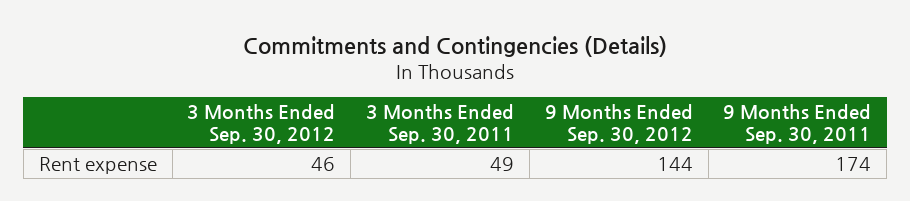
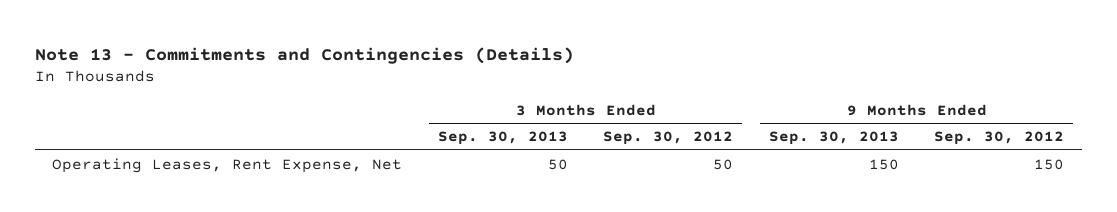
- Commitments and Contingencies (Details)
+ Note 13 - Commitments and Contingencies (Details)
- | 3 Months Ended Sep. 30, 2012 | 3 Months Ended Sep. 30, 2011 | 9 Months Ended Sep. 30, 2012 | 9 Months Ended Sep. 30, 2011
+ | 3 Months Ended Sep. 30, 2013 | 3 Months Ended Sep. 30, 2012 | 9 Months Ended Sep. 30, 2013 | 9 Months Ended Sep. 30, 2012
- Rent expense | 46 | 49 | 144 | 174
+ Operating Leases, Rent Expense, Net | 50 | 50 | 150 | 150

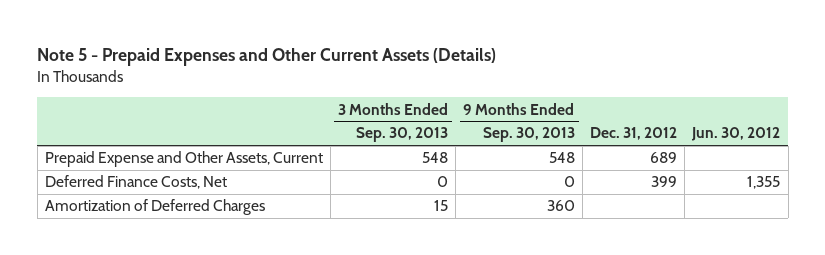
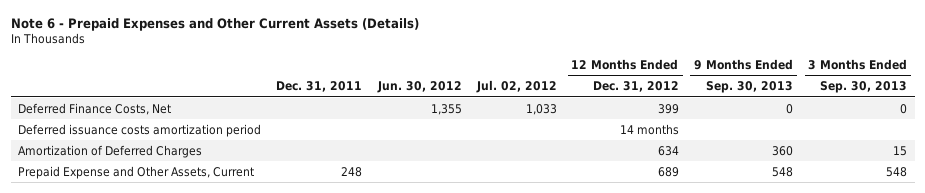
- Note 5 - Prepaid Expenses and Other Current Assets (Details)
+ Note 6 - Prepaid Expenses and Other Current Assets (Details)
- | 3 Months Ended Sep. 30, 2013 | 9 Months Ended Sep. 30, 2013 | Dec. 31, 2012 | Jun. 30, 2012
+ | Dec. 31, 2011 | Jun. 30, 2012 | Jul. 02, 2012 | 12 Months Ended Dec. 31, 2012 | 9 Months Ended Sep. 30, 2013 | 3 Months Ended Sep. 30, 2013
+ Deferred issuance costs amortization period | | | | 14 months | |
moved down: Prepaid Expense and Other Assets, Current | 248 | | | 689 | 548 | 548

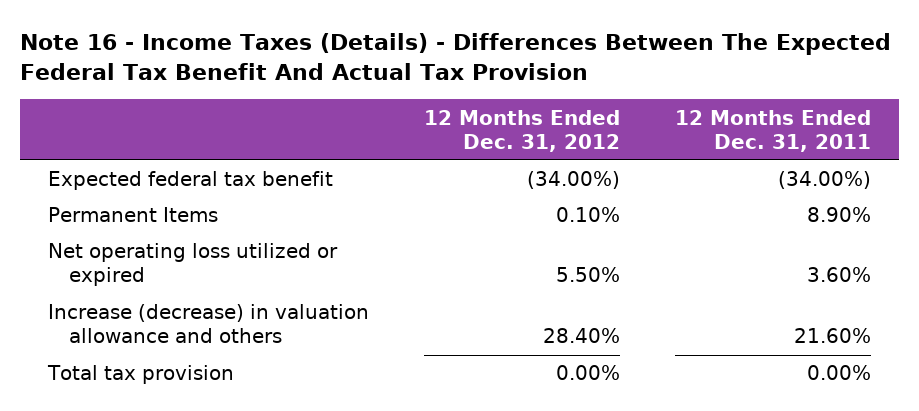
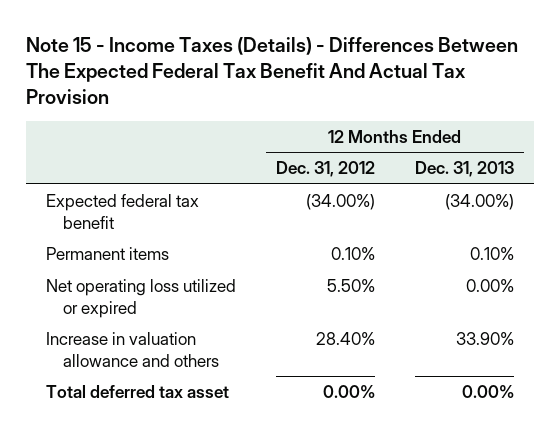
- Note 16 - Income Taxes (Details) - Differences Between The Expected Federal Tax Benefit And Actual Tax Provision
+ Note 15 - Income Taxes (Details) - Differences Between The Expected Federal Tax Benefit And Actual Tax Provision
- | 12 Months Ended Dec. 31, 2012 | 12 Months Ended Dec. 31, 2011
+ | 12 Months Ended Dec. 31, 2012 | 12 Months Ended Dec. 31, 2013
- Permanent Items | 0.10% | 8.90%
+ Permanent items | 0.10% | 0.10%
- Increase (decrease) in valuation allowance and others | 28.40% | 21.60%
- Total tax provision | 0.00% | 0.00%
+ Increase in valuation allowance and others | 28.40% | 33.90%
+ Total deferred tax asset | 0.00% | 0.00%

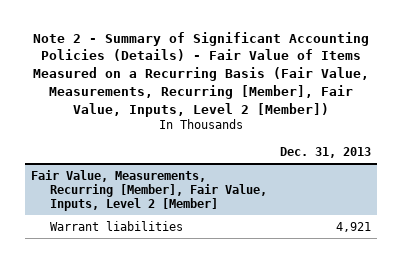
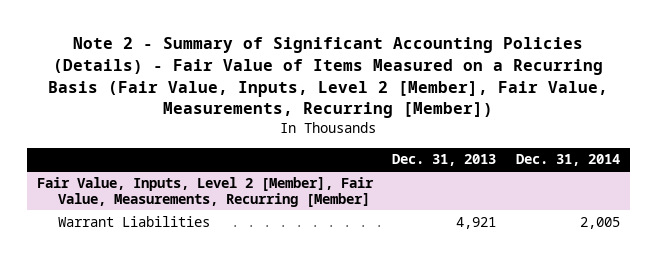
- Note 2 - Summary of Significant Accounting Policies (Details) - Fair Value of Items Measured on a Recurring Basis (Fair Value, Measurements, Recurring [Member], Fair Value, Inputs, Level 2 [Member])
+ Note 2 - Summary of Significant Accounting Policies (Details) - Fair Value of Items Measured on a Recurring Basis (Fair Value, Inputs, Level 2 [Member], Fair Value, Measurements, Recurring [Member])
- | Dec. 31, 2013
+ | Dec. 31, 2013 | Dec. 31, 2014
- Fair Value, Measurements, Recurring [Member], Fair Value, Inputs, Level 2 [Member]
- Warrant liabilities | 4,921
+ Fair Value, Inputs, Level 2 [Member], Fair Value, Measurements, Recurring [Member]
+ Warrant Liabilities | 4,921 | 2,005

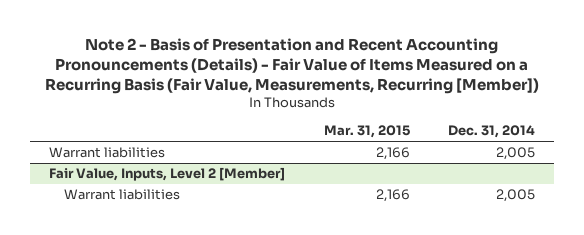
- Note 2 - Summary of Significant Accounting Policies (Details) - Fair Value of Items Measured on a Recurring Basis (Fair Value, Inputs, Level 2 [Member], Fair Value, Measurements, Recurring [Member])
+ Note 2 - Basis of Presentation and Recent Accounting Pronouncements (Details) - Fair Value of Items Measured on a Recurring Basis (Fair Value, Measurements, Recurring [Member])
- | Dec. 31, 2013 | Dec. 31, 2014
+ | Mar. 31, 2015 | Dec. 31, 2014
- Fair Value, Inputs, Level 2 [Member], Fair Value, Measurements, Recurring [Member]
- Warrant Liabilities | 4,921 | 2,005
+ Warrant liabilities | 2,166 | 2,005
+ Fair Value, Inputs, Level 2 [Member]
+ Warrant liabilities | 2,166 | 2,005

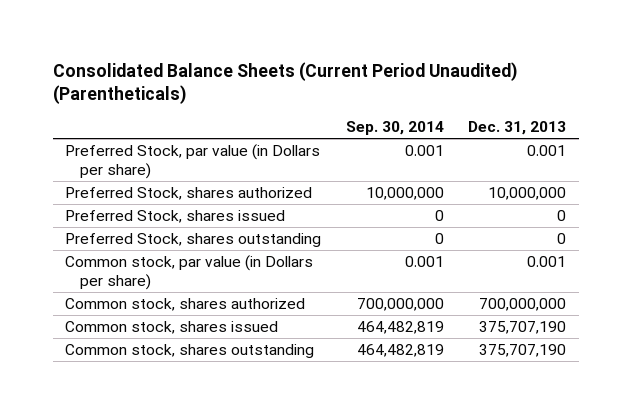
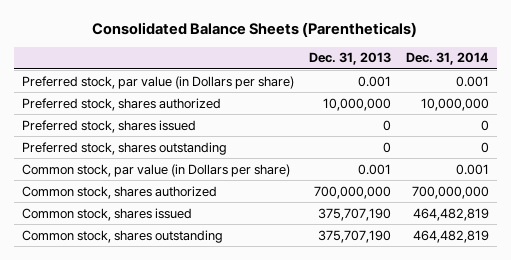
- Consolidated Balance Sheets (Current Period Unaudited) (Parentheticals)
+ Consolidated Balance Sheets (Parentheticals)
- | Sep. 30, 2014 | Dec. 31, 2013
+ | Dec. 31, 2013 | Dec. 31, 2014
- Preferred Stock, par value (in Dollars per share) | 0.001 | 0.001
- Preferred Stock, shares authorized | 10,000,000 | 10,000,000
- Preferred Stock, shares issued | 0 | 0
- Preferred Stock, shares outstanding | 0 | 0
+ Preferred stock, par value (in Dollars per share) | 0.001 | 0.001
+ Preferred stock, shares authorized | 10,000,000 | 10,000,000
+ Preferred stock, shares issued | 0 | 0
+ Preferred stock, shares outstanding | 0 | 0

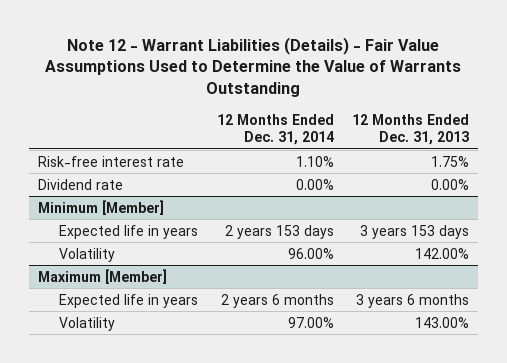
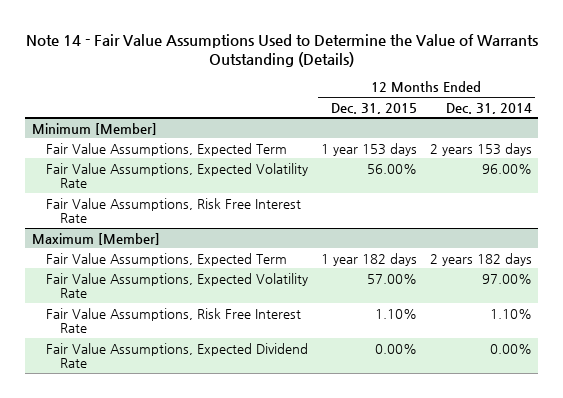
- Note 12 - Warrant Liabilities (Details) - Fair Value Assumptions Used to Determine the Value of Warrants Outstanding
+ Note 14 - Fair Value Assumptions Used to Determine the Value of Warrants Outstanding (Details)
- | 12 Months Ended Dec. 31, 2014 | 12 Months Ended Dec. 31, 2013
+ | 12 Months Ended Dec. 31, 2015 | 12 Months Ended Dec. 31, 2014
- Risk-free interest rate | 1.10% | 1.75%
- Dividend rate | 0.00% | 0.00%
@ Minimum [Member]
- Expected life in years | 2 years 153 days | 3 years 153 days
- Volatility | 96.00% | 142.00%
+ Fair Value Assumptions, Expected Term | 1 year 153 days | 2 years 153 days
+ Fair Value Assumptions, Expected Volatility Rate | 56.00% | 96.00%
+ Fair Value Assumptions, Risk Free Interest Rate
@ Maximum [Member]
- Expected life in years | 2 years 6 months | 3 years 6 months
- Volatility | 97.00% | 143.00%
+ Fair Value Assumptions, Expected Term | 1 year 182 days | 2 years 182 days
+ Fair Value Assumptions, Expected Volatility Rate | 57.00% | 97.00%
+ Fair Value Assumptions, Risk Free Interest Rate | 1.10% | 1.10%
+ Fair Value Assumptions, Expected Dividend Rate | 0.00% | 0.00%

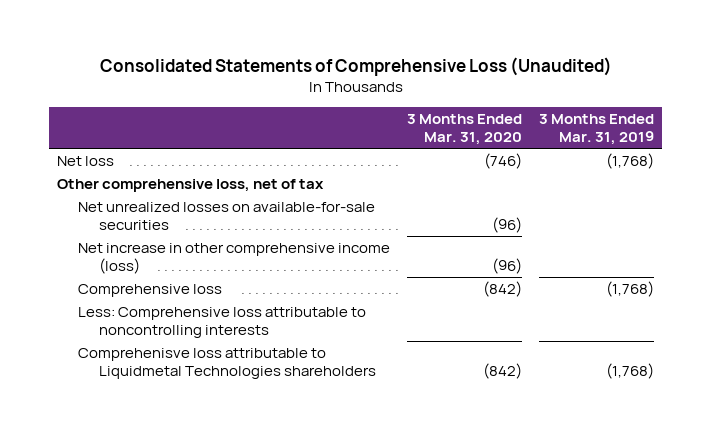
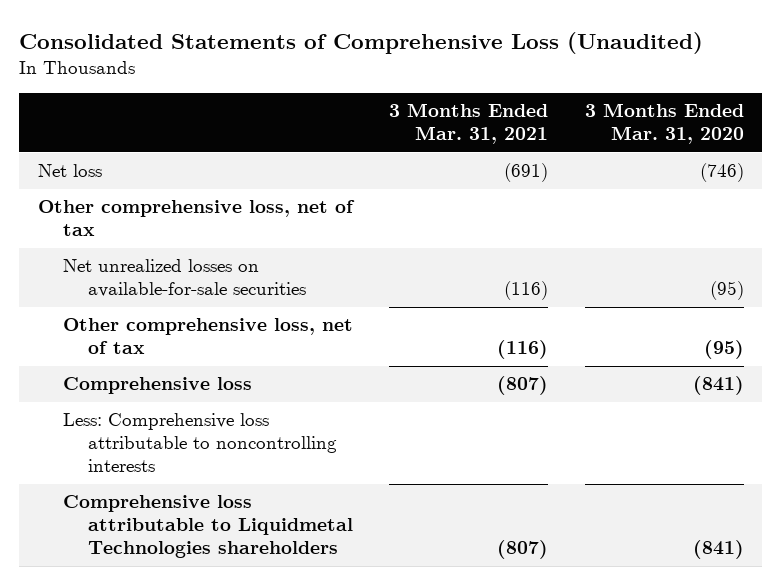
- | 3 Months Ended Mar. 31, 2020 | 3 Months Ended Mar. 31, 2019
+ | 3 Months Ended Mar. 31, 2021 | 3 Months Ended Mar. 31, 2020
- Net unrealized losses on available-for-sale securities | (96) |
- Net increase in other comprehensive income (loss) | (96) |
- Comprehensive loss | (842) | (1,768)
+ Net unrealized losses on available-for-sale securities | (116) | (95)
+ Other comprehensive loss, net of tax | (116) | (95)
+ Comprehensive loss | (807) | (841)
- Comprehenisve loss attributable to Liquidmetal Technologies shareholders | (842) | (1,768)
+ Comprehensive loss attributable to Liquidmetal Technologies shareholders | (807) | (841)

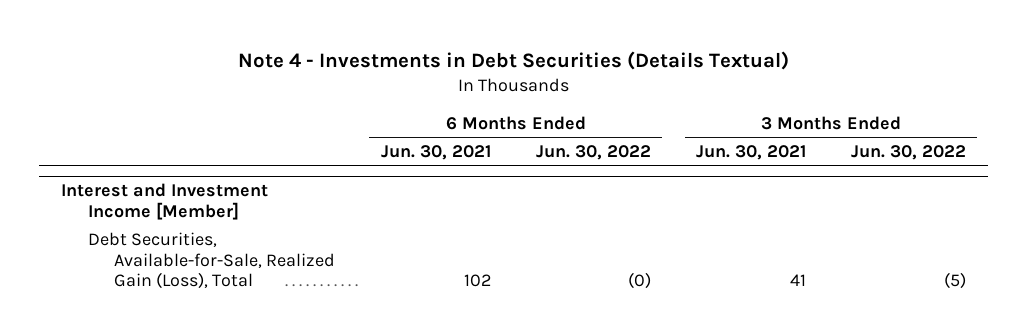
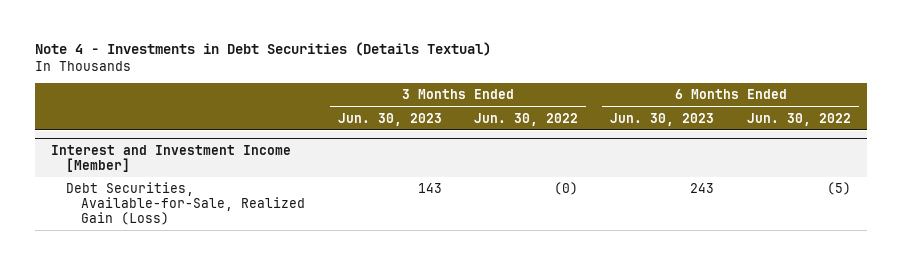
- | 6 Months Ended Jun. 30, 2021 | 6 Months Ended Jun. 30, 2022 | 3 Months Ended Jun. 30, 2021 | 3 Months Ended Jun. 30, 2022
+ | 3 Months Ended Jun. 30, 2023 | 3 Months Ended Jun. 30, 2022 | 6 Months Ended Jun. 30, 2023 | 6 Months Ended Jun. 30, 2022
@ Interest and Investment Income [Member]
- Debt Securities, Available-for-Sale, Realized Gain (Loss), Total | 102 | (0) | 41 | (5)
+ Debt Securities, Available-for-Sale, Realized Gain (Loss) | 143 | (0) | 243 | (5)

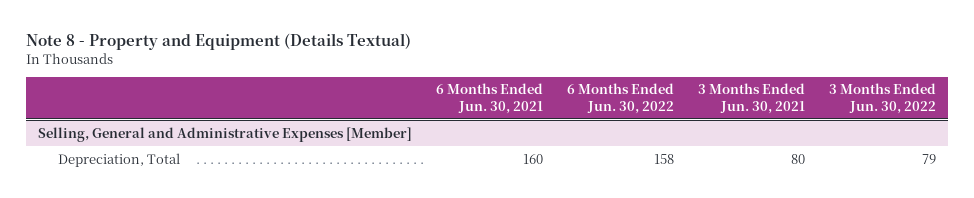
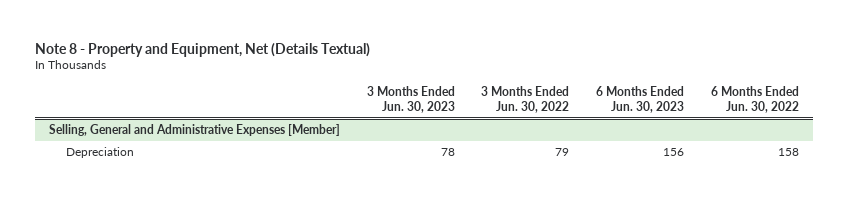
- Note 8 - Property and Equipment (Details Textual)
+ Note 8 - Property and Equipment, Net (Details Textual)
- | 6 Months Ended Jun. 30, 2021 | 6 Months Ended Jun. 30, 2022 | 3 Months Ended Jun. 30, 2021 | 3 Months Ended Jun. 30, 2022
+ | 3 Months Ended Jun. 30, 2023 | 3 Months Ended Jun. 30, 2022 | 6 Months Ended Jun. 30, 2023 | 6 Months Ended Jun. 30, 2022
@ Selling, General and Administrative Expenses [Member]
- Depreciation, Total | 160 | 158 | 80 | 79
+ Depreciation | 78 | 79 | 156 | 158

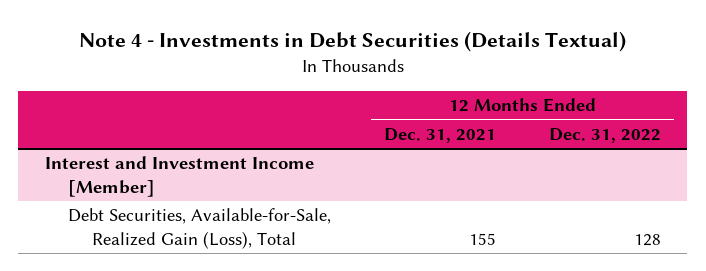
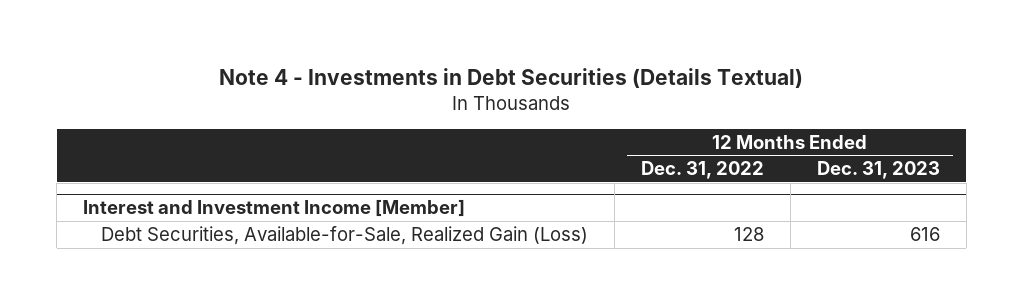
- | 12 Months Ended Dec. 31, 2021 | 12 Months Ended Dec. 31, 2022
+ | 12 Months Ended Dec. 31, 2022 | 12 Months Ended Dec. 31, 2023
@ Interest and Investment Income [Member]
- Debt Securities, Available-for-Sale, Realized Gain (Loss), Total | 155 | 128
+ Debt Securities, Available-for-Sale, Realized Gain (Loss) | 128 | 616

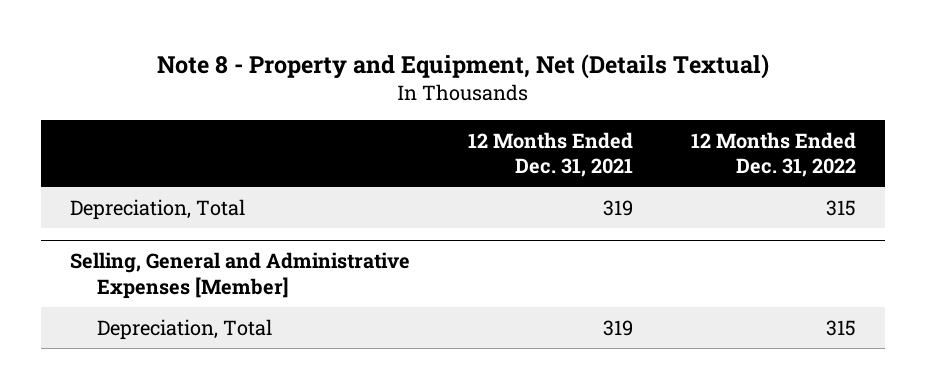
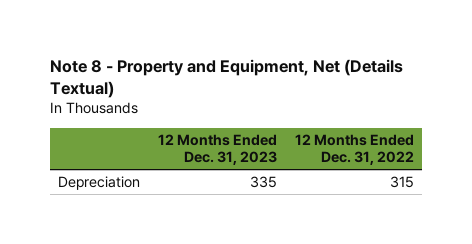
- | 12 Months Ended Dec. 31, 2021 | 12 Months Ended Dec. 31, 2022
+ | 12 Months Ended Dec. 31, 2023 | 12 Months Ended Dec. 31, 2022
- Depreciation, Total | 319 | 315
- Selling, General and Administrative Expenses [Member]
- Depreciation, Total | 319 | 315
+ Depreciation | 335 | 315

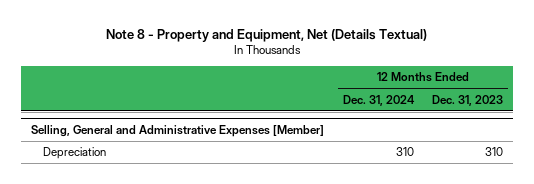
- | 12 Months Ended Dec. 31, 2023 | 12 Months Ended Dec. 31, 2022
+ | 12 Months Ended Dec. 31, 2024 | 12 Months Ended Dec. 31, 2023
- Depreciation | 335 | 315
+ Selling, General and Administrative Expenses [Member]
+ Depreciation | 310 | 310

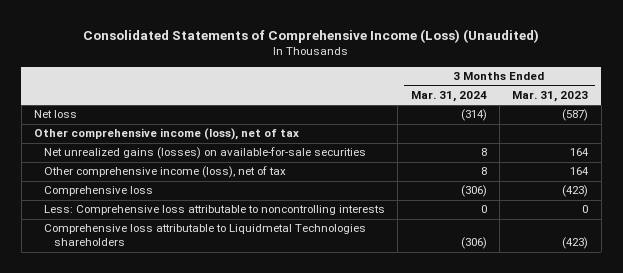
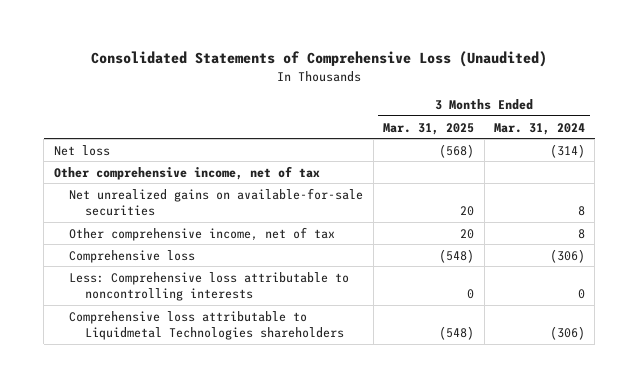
- Consolidated Statements of Comprehensive Income (Loss) (Unaudited)
+ Consolidated Statements of Comprehensive Loss (Unaudited)
- | 3 Months Ended Mar. 31, 2024 | 3 Months Ended Mar. 31, 2023
+ | 3 Months Ended Mar. 31, 2025 | 3 Months Ended Mar. 31, 2024
- Other comprehensive income (loss), net of tax
- Net unrealized gains (losses) on available-for-sale securities | 8 | 164
- Other comprehensive income (loss), net of tax | 8 | 164
+ Other comprehensive income, net of tax
+ Net unrealized gains on available-for-sale securities | 20 | 8
+ Other comprehensive income, net of tax | 20 | 8

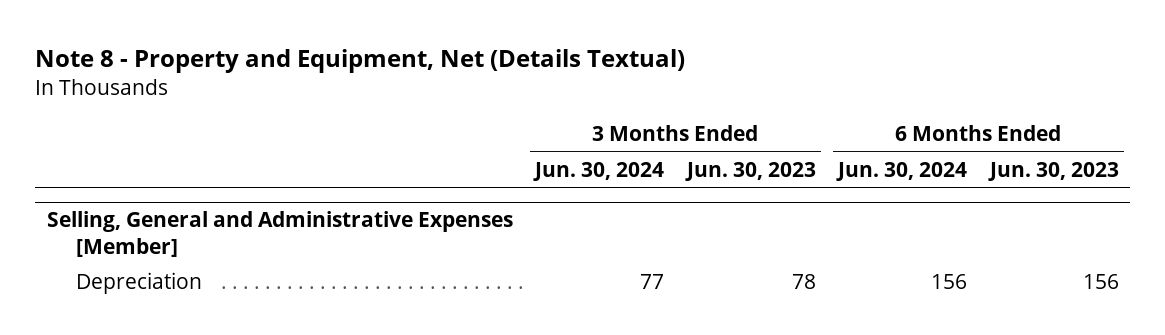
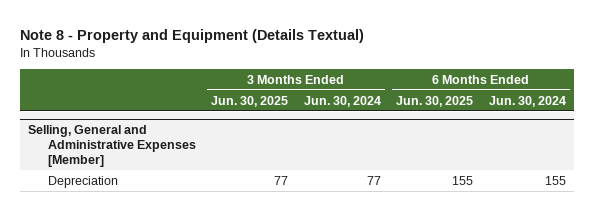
- Note 8 - Property and Equipment, Net (Details Textual)
+ Note 8 - Property and Equipment (Details Textual)
- | 3 Months Ended Jun. 30, 2024 | 3 Months Ended Jun. 30, 2023 | 6 Months Ended Jun. 30, 2024 | 6 Months Ended Jun. 30, 2023
+ | 3 Months Ended Jun. 30, 2025 | 3 Months Ended Jun. 30, 2024 | 6 Months Ended Jun. 30, 2025 | 6 Months Ended Jun. 30, 2024
@ Selling, General and Administrative Expenses [Member]
- Depreciation | 77 | 78 | 156 | 156
+ Depreciation | 77 | 77 | 155 | 155

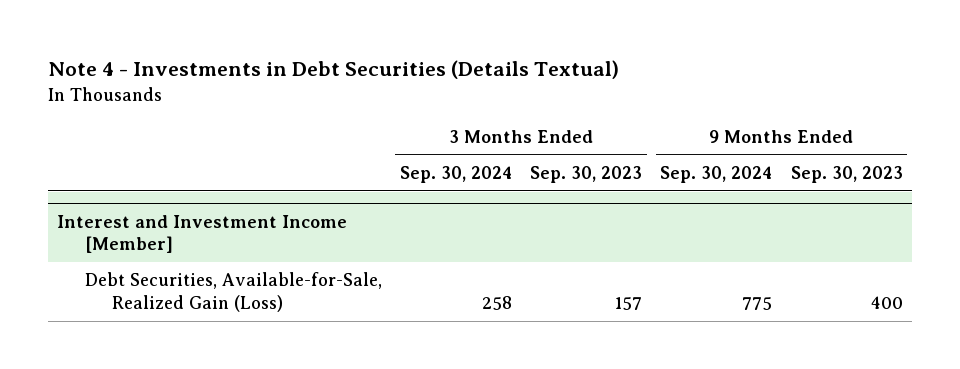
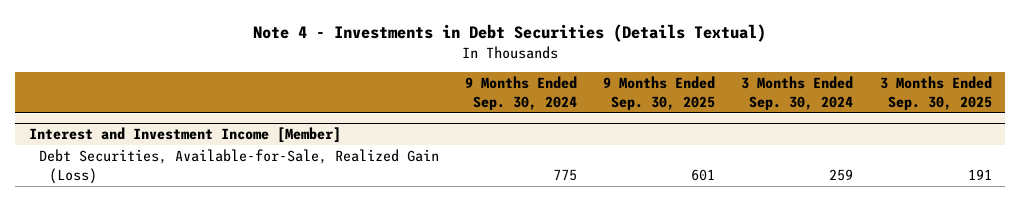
- | 3 Months Ended Sep. 30, 2024 | 3 Months Ended Sep. 30, 2023 | 9 Months Ended Sep. 30, 2024 | 9 Months Ended Sep. 30, 2023
+ | 9 Months Ended Sep. 30, 2024 | 9 Months Ended Sep. 30, 2025 | 3 Months Ended Sep. 30, 2024 | 3 Months Ended Sep. 30, 2025
@ Interest and Investment Income [Member]
- Debt Securities, Available-for-Sale, Realized Gain (Loss) | 258 | 157 | 775 | 400
+ Debt Securities, Available-for-Sale, Realized Gain (Loss) | 775 | 601 | 259 | 191

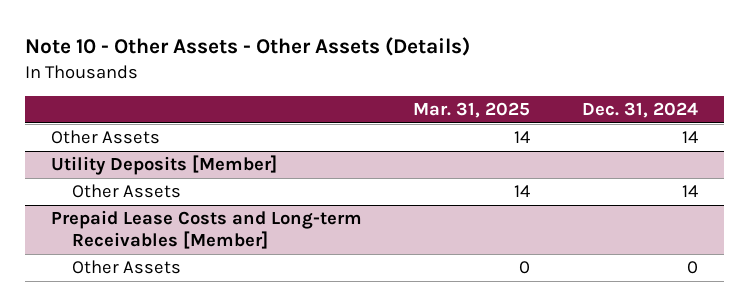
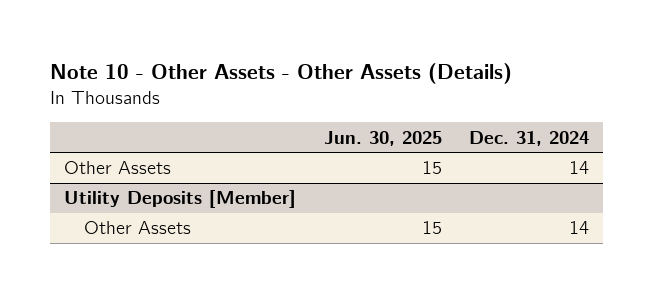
- | Mar. 31, 2025 | Dec. 31, 2024
+ | Jun. 30, 2025 | Dec. 31, 2024
- Prepaid Lease Costs and Long-term Receivables [Member]
- Other Assets | 0 | 0

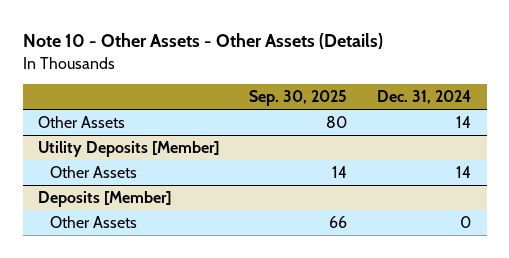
- | Jun. 30, 2025 | Dec. 31, 2024
+ | Sep. 30, 2025 | Dec. 31, 2024
+ Deposits [Member]
+ Other Assets | 66 | 0

